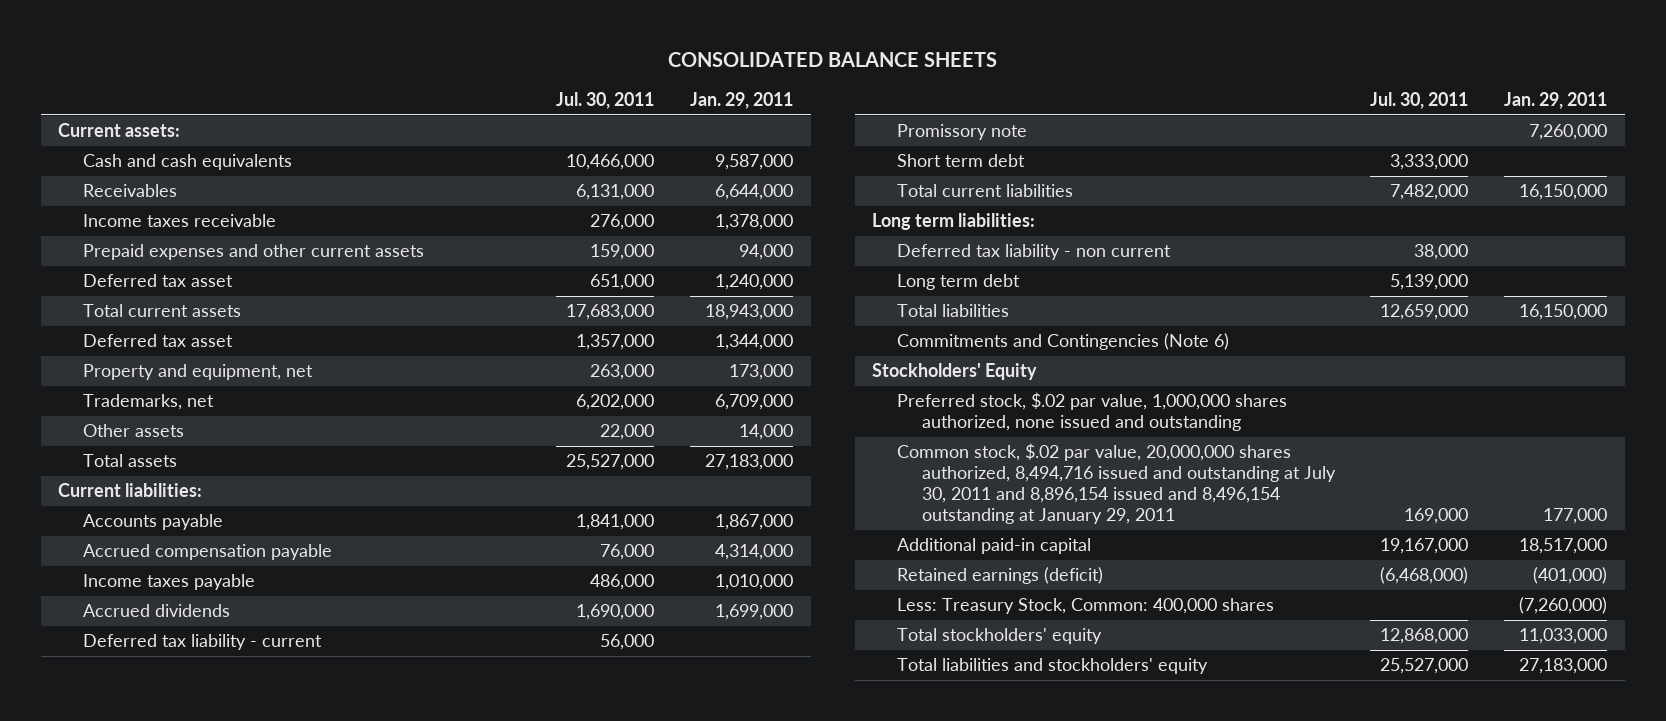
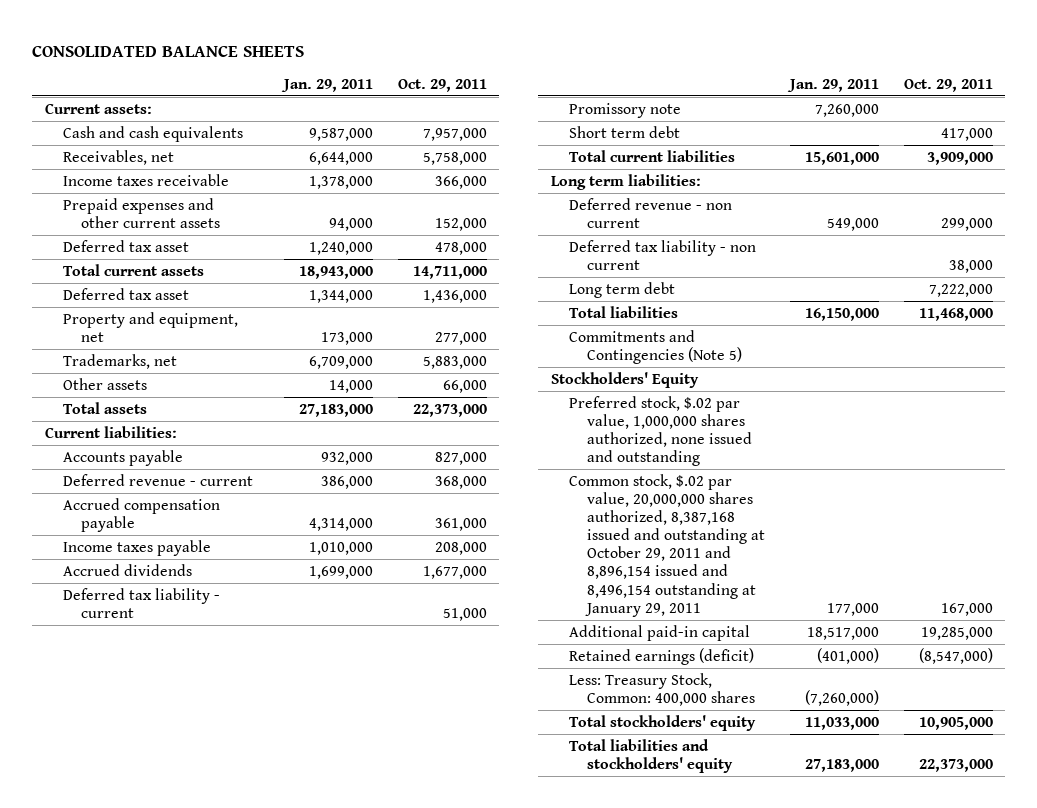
- | Jul. 30, 2011 | Jan. 29, 2011
+ | Jan. 29, 2011 | Oct. 29, 2011
- Receivables | 6,131,000 | 6,644,000
+ Receivables, net | 6,644,000 | 5,758,000
- Accounts payable | 1,841,000 | 1,867,000
+ Accounts payable | 932,000 | 827,000
+ Deferred revenue - current | 386,000 | 368,000
- Total current liabilities | 7,482,000 | 16,150,000
+ Total current liabilities | 15,601,000 | 3,909,000
+ Deferred revenue - non current | 549,000 | 299,000
- Commitments and Contingencies (Note 6)
+ Commitments and Contingencies (Note 5)
- Common stock, $.02 par value, 20,000,000 shares authorized, 8,494,716 issued and outstanding at July 30, 2011 and 8,896,154 issued and 8,496,154 outstanding at January 29, 2011 | 169,000 | 177,000
+ Common stock, $.02 par value, 20,000,000 shares authorized, 8,387,168 issued and outstanding at October 29, 2011 and 8,896,154 issued and 8,496,154 outstanding at January 29, 2011 | 177,000 | 167,000

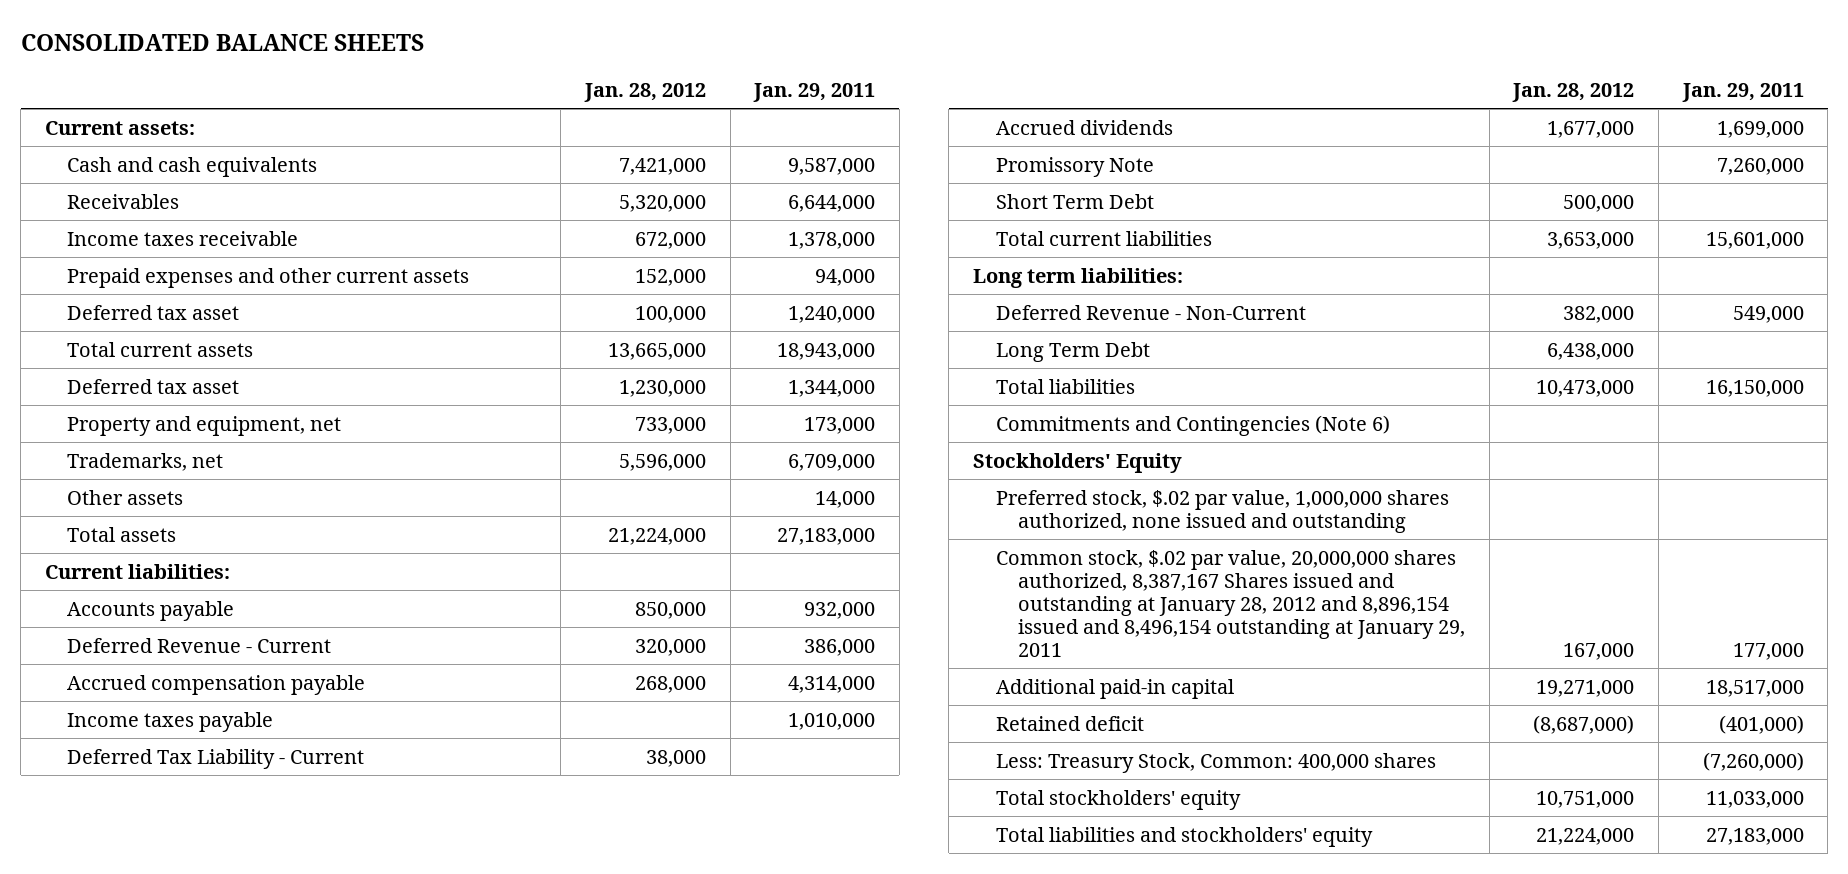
- | Jan. 29, 2011 | Oct. 29, 2011
+ | Jan. 28, 2012 | Jan. 29, 2011
- Receivables, net | 6,644,000 | 5,758,000
+ Receivables | 5,320,000 | 6,644,000
- Deferred revenue - current | 386,000 | 368,000
+ Deferred Revenue - Current | 320,000 | 386,000
+ Deferred Tax Liability - Current | 38,000 |
- Deferred tax liability - current | | 51,000
- Promissory note | 7,260,000 |
- Short term debt | | 417,000
+ Promissory Note | | 7,260,000
+ Short Term Debt | 500,000 |
- Deferred revenue - non current | 549,000 | 299,000
- Deferred tax liability - non current | | 38,000
- Long term debt | | 7,222,000
+ Deferred Revenue - Non-Current | 382,000 | 549,000
+ Long Term Debt | 6,438,000 |
- Commitments and Contingencies (Note 5)
+ Commitments and Contingencies (Note 6)
- Common stock, $.02 par value, 20,000,000 shares authorized, 8,387,168 issued and outstanding at October 29, 2011 and 8,896,154 issued and 8,496,154 outstanding at January 29, 2011 | 177,000 | 167,000
+ Common stock, $.02 par value, 20,000,000 shares authorized, 8,387,167 Shares issued and outstanding at January 28, 2012 and 8,896,154 issued and 8,496,154 outstanding at January 29, 2011 | 167,000 | 177,000
- Retained earnings (deficit) | (401,000) | (8,547,000)
+ Retained deficit | (8,687,000) | (401,000)

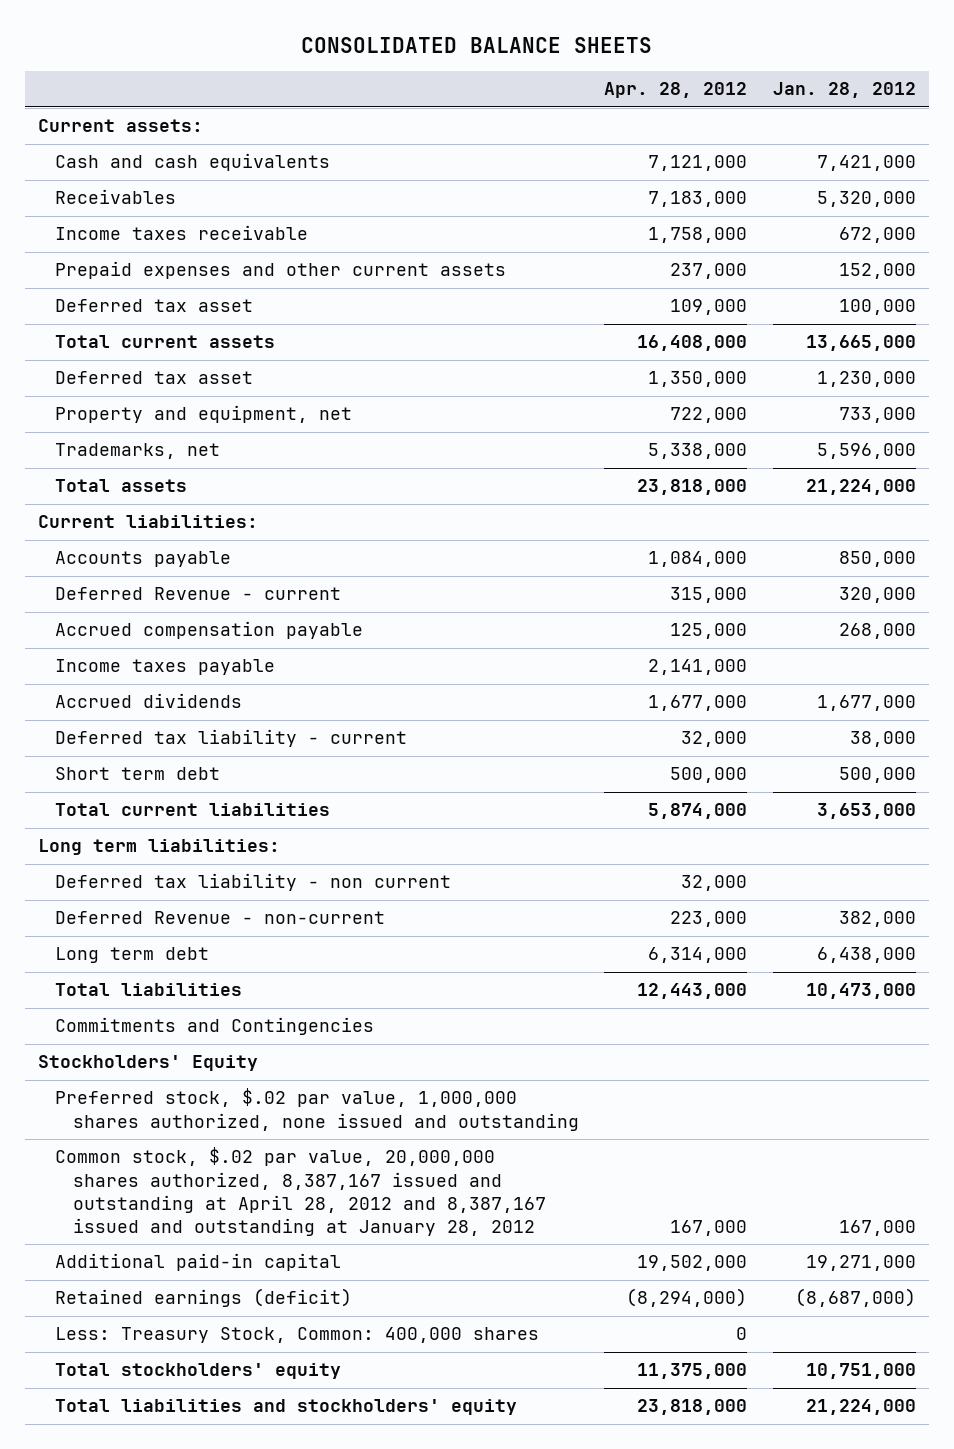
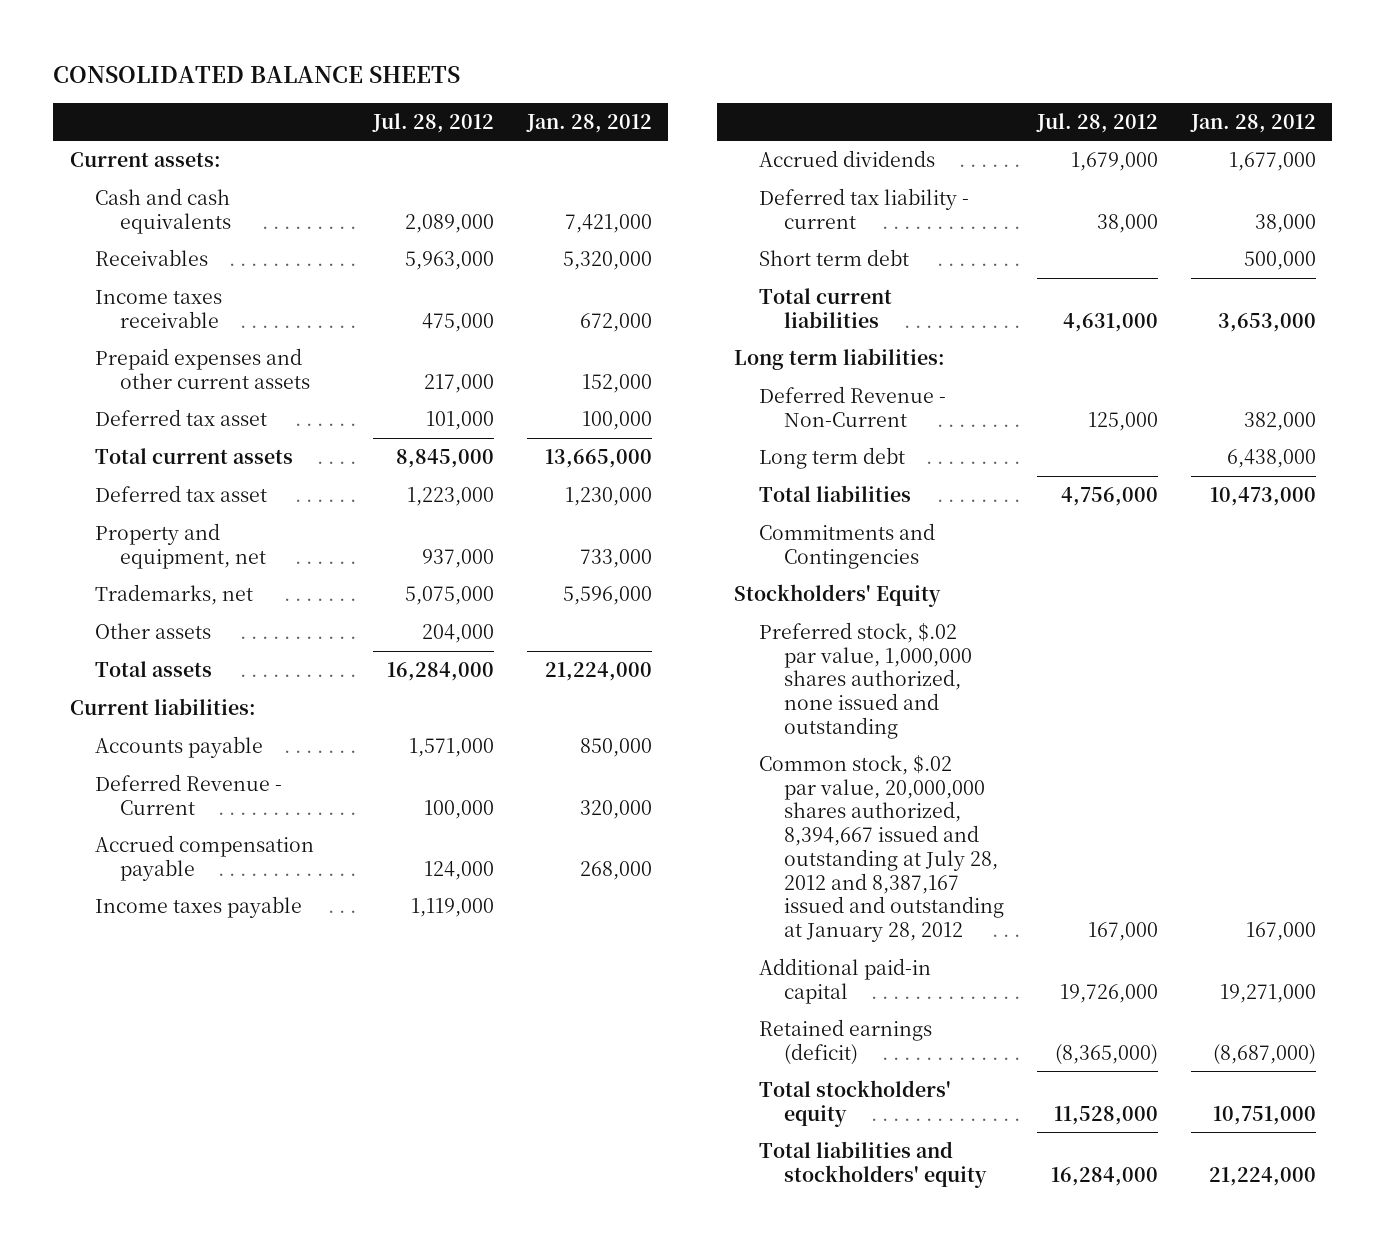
- | Apr. 28, 2012 | Jan. 28, 2012
+ | Jul. 28, 2012 | Jan. 28, 2012
+ Other assets | 204,000 |
- Deferred Revenue - current | 315,000 | 320,000
+ Deferred Revenue - Current | 100,000 | 320,000
- Deferred tax liability - non current | 32,000 |
- Deferred Revenue - non-current | 223,000 | 382,000
+ Deferred Revenue - Non-Current | 125,000 | 382,000
- Common stock, $.02 par value, 20,000,000 shares authorized, 8,387,167 issued and outstanding at April 28, 2012 and 8,387,167 issued and outstanding at January 28, 2012 | 167,000 | 167,000
+ Common stock, $.02 par value, 20,000,000 shares authorized, 8,394,667 issued and outstanding at July 28, 2012 and 8,387,167 issued and outstanding at January 28, 2012 | 167,000 | 167,000
- Less: Treasury Stock, Common: 400,000 shares | 0 |

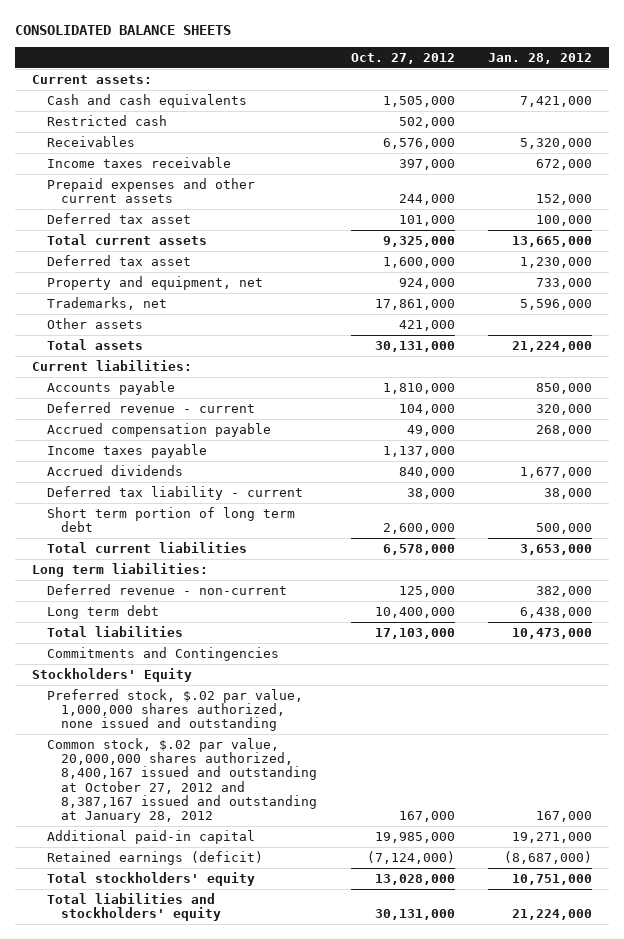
- | Jul. 28, 2012 | Jan. 28, 2012
+ | Oct. 27, 2012 | Jan. 28, 2012
+ Restricted cash | 502,000 |
- Deferred Revenue - Current | 100,000 | 320,000
+ Deferred revenue - current | 104,000 | 320,000
- Short term debt | | 500,000
+ Short term portion of long term debt | 2,600,000 | 500,000
- Deferred Revenue - Non-Current | 125,000 | 382,000
+ Deferred revenue - non-current | 125,000 | 382,000
- Common stock, $.02 par value, 20,000,000 shares authorized, 8,394,667 issued and outstanding at July 28, 2012 and 8,387,167 issued and outstanding at January 28, 2012 | 167,000 | 167,000
+ Common stock, $.02 par value, 20,000,000 shares authorized, 8,400,167 issued and outstanding at October 27, 2012 and 8,387,167 issued and outstanding at January 28, 2012 | 167,000 | 167,000

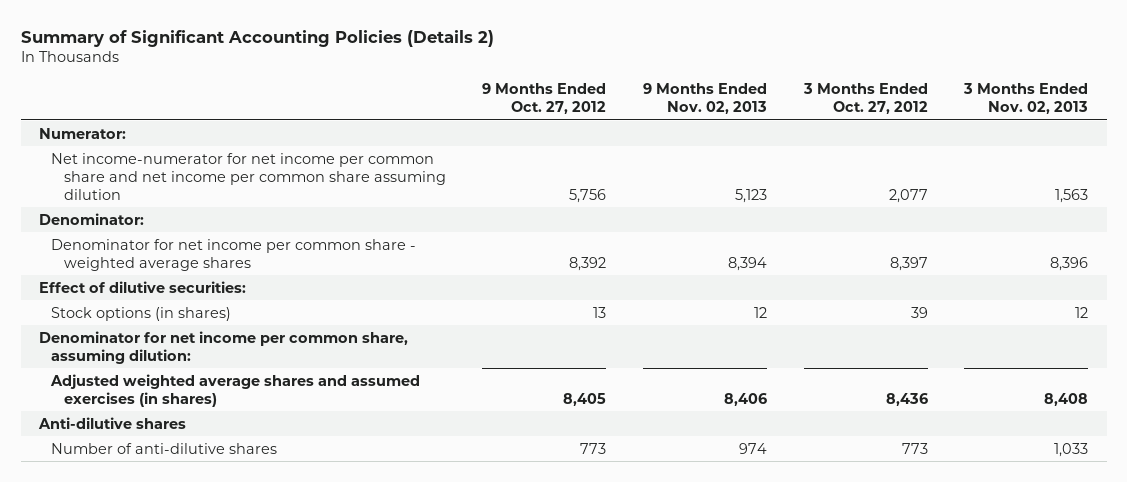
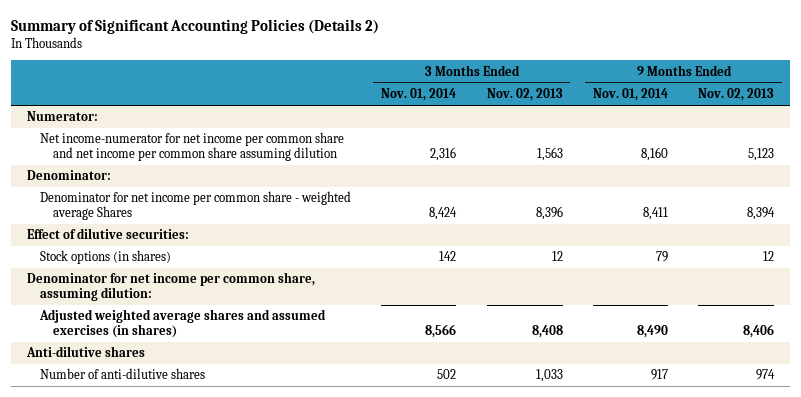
- | 9 Months Ended Oct. 27, 2012 | 9 Months Ended Nov. 02, 2013 | 3 Months Ended Oct. 27, 2012 | 3 Months Ended Nov. 02, 2013
+ | 3 Months Ended Nov. 01, 2014 | 3 Months Ended Nov. 02, 2013 | 9 Months Ended Nov. 01, 2014 | 9 Months Ended Nov. 02, 2013
- Denominator for net income per common share - weighted average shares | 8,392 | 8,394 | 8,397 | 8,396
+ Denominator for net income per common share - weighted average Shares | 8,424 | 8,396 | 8,411 | 8,394

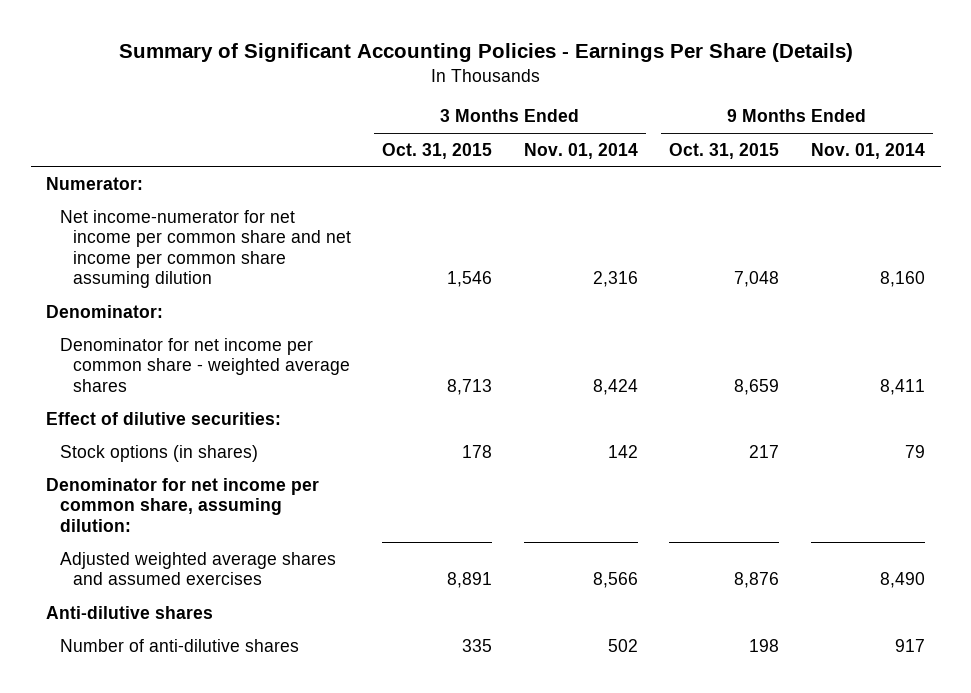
- Summary of Significant Accounting Policies (Details 2)
+ Summary of Significant Accounting Policies - Earnings Per Share (Details)
- | 3 Months Ended Nov. 01, 2014 | 3 Months Ended Nov. 02, 2013 | 9 Months Ended Nov. 01, 2014 | 9 Months Ended Nov. 02, 2013
+ | 3 Months Ended Oct. 31, 2015 | 3 Months Ended Nov. 01, 2014 | 9 Months Ended Oct. 31, 2015 | 9 Months Ended Nov. 01, 2014
- Denominator for net income per common share - weighted average Shares | 8,424 | 8,396 | 8,411 | 8,394
+ Denominator for net income per common share - weighted average shares | 8,713 | 8,424 | 8,659 | 8,411
- Adjusted weighted average shares and assumed exercises (in shares) | 8,566 | 8,408 | 8,490 | 8,406
+ Adjusted weighted average shares and assumed exercises | 8,891 | 8,566 | 8,876 | 8,490

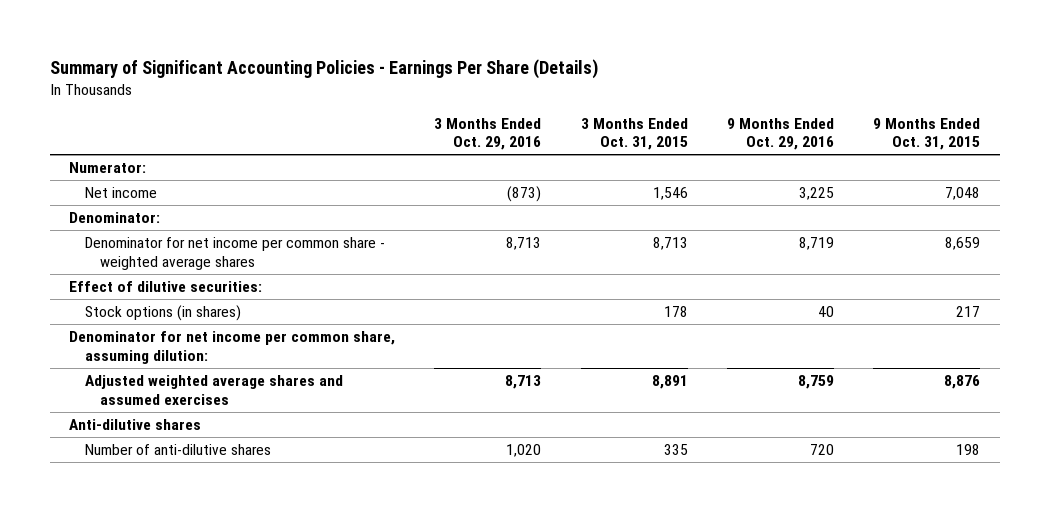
- | 3 Months Ended Oct. 31, 2015 | 3 Months Ended Nov. 01, 2014 | 9 Months Ended Oct. 31, 2015 | 9 Months Ended Nov. 01, 2014
+ | 3 Months Ended Oct. 29, 2016 | 3 Months Ended Oct. 31, 2015 | 9 Months Ended Oct. 29, 2016 | 9 Months Ended Oct. 31, 2015
- Net income-numerator for net income per common share and net income per common share assuming dilution | 1,546 | 2,316 | 7,048 | 8,160
+ Net income | (873) | 1,546 | 3,225 | 7,048

